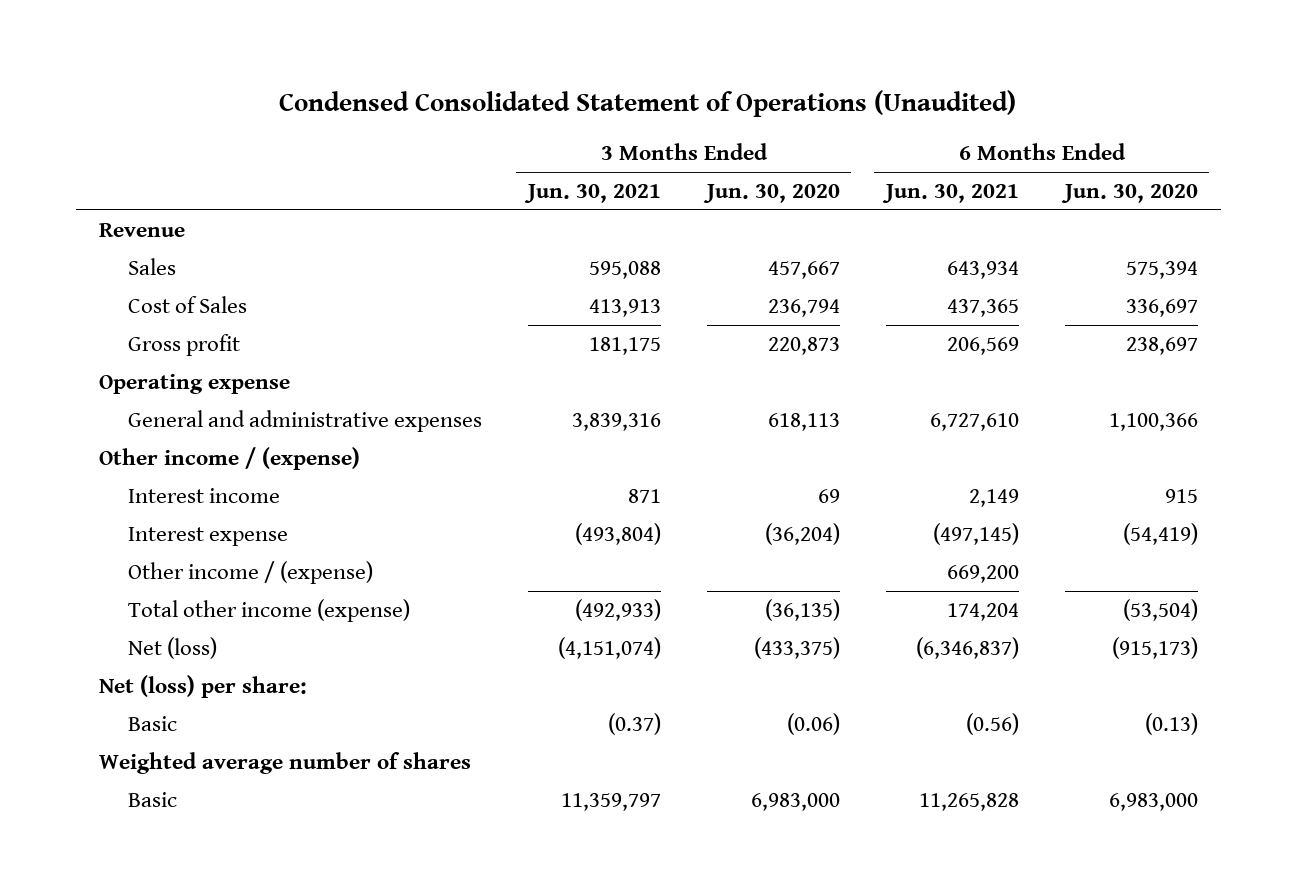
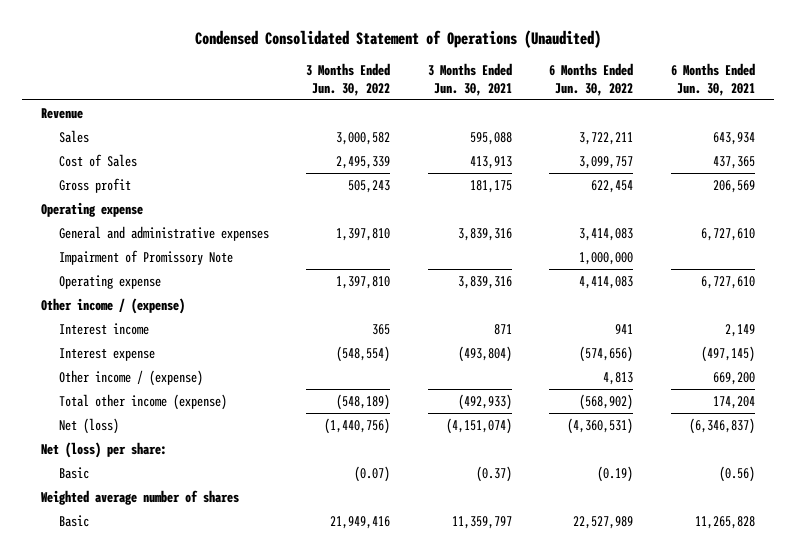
- | 3 Months Ended Jun. 30, 2021 | 3 Months Ended Jun. 30, 2020 | 6 Months Ended Jun. 30, 2021 | 6 Months Ended Jun. 30, 2020
+ | 3 Months Ended Jun. 30, 2022 | 3 Months Ended Jun. 30, 2021 | 6 Months Ended Jun. 30, 2022 | 6 Months Ended Jun. 30, 2021
+ Impairment of Promissory Note | | | 1,000,000 |
+ Operating expense | 1,397,810 | 3,839,316 | 4,414,083 | 6,727,610

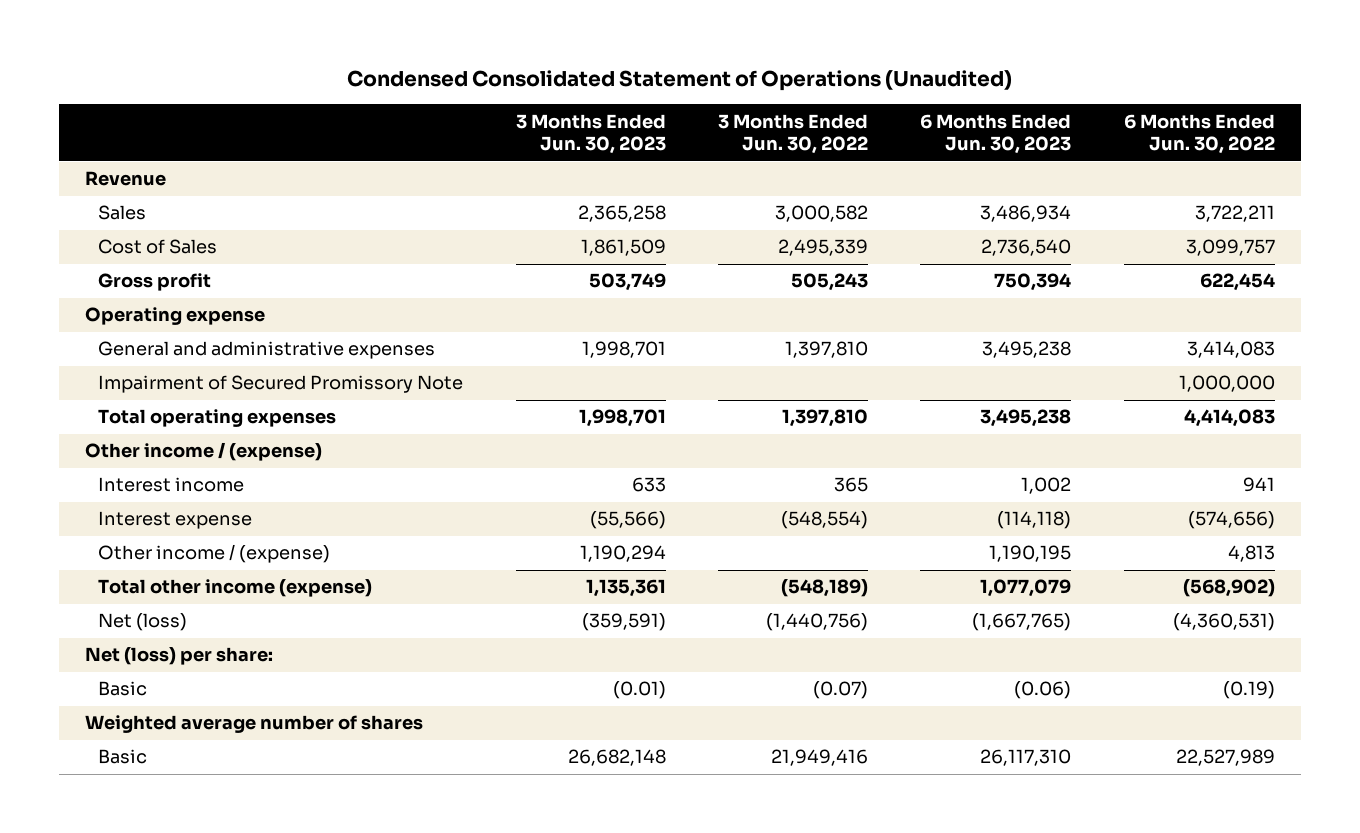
- | 3 Months Ended Jun. 30, 2022 | 3 Months Ended Jun. 30, 2021 | 6 Months Ended Jun. 30, 2022 | 6 Months Ended Jun. 30, 2021
+ | 3 Months Ended Jun. 30, 2023 | 3 Months Ended Jun. 30, 2022 | 6 Months Ended Jun. 30, 2023 | 6 Months Ended Jun. 30, 2022
- Impairment of Promissory Note | | | 1,000,000 |
- Operating expense | 1,397,810 | 3,839,316 | 4,414,083 | 6,727,610
+ Impairment of Secured Promissory Note | | | | 1,000,000
+ Total operating expenses | 1,998,701 | 1,397,810 | 3,495,238 | 4,414,083

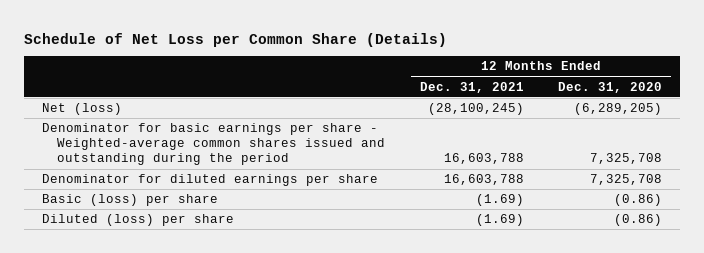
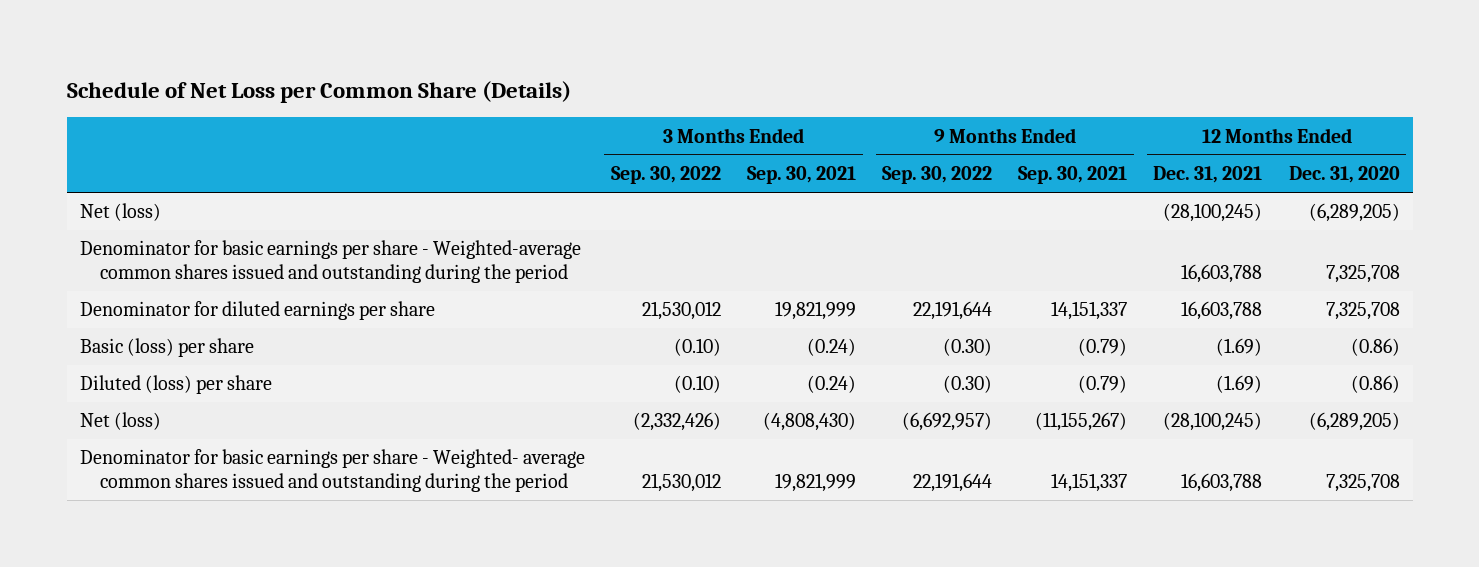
- | 12 Months Ended Dec. 31, 2021 | 12 Months Ended Dec. 31, 2020
+ | 3 Months Ended Sep. 30, 2022 | 3 Months Ended Sep. 30, 2021 | 9 Months Ended Sep. 30, 2022 | 9 Months Ended Sep. 30, 2021 | 12 Months Ended Dec. 31, 2021 | 12 Months Ended Dec. 31, 2020
+ Net (loss) | (2,332,426) | (4,808,430) | (6,692,957) | (11,155,267) | (28,100,245) | (6,289,205)
+ Denominator for basic earnings per share - Weighted- average common shares issued and outstanding during the period | 21,530,012 | 19,821,999 | 22,191,644 | 14,151,337 | 16,603,788 | 7,325,708

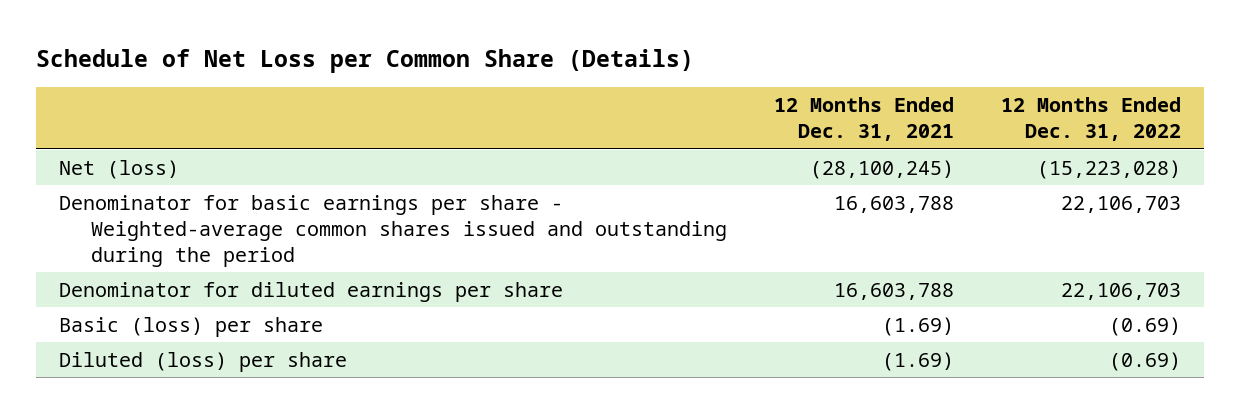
- | 3 Months Ended Sep. 30, 2022 | 3 Months Ended Sep. 30, 2021 | 9 Months Ended Sep. 30, 2022 | 9 Months Ended Sep. 30, 2021 | 12 Months Ended Dec. 31, 2021 | 12 Months Ended Dec. 31, 2020
+ | 12 Months Ended Dec. 31, 2021 | 12 Months Ended Dec. 31, 2022
- Net (loss) | (2,332,426) | (4,808,430) | (6,692,957) | (11,155,267) | (28,100,245) | (6,289,205)
- Denominator for basic earnings per share - Weighted- average common shares issued and outstanding during the period | 21,530,012 | 19,821,999 | 22,191,644 | 14,151,337 | 16,603,788 | 7,325,708

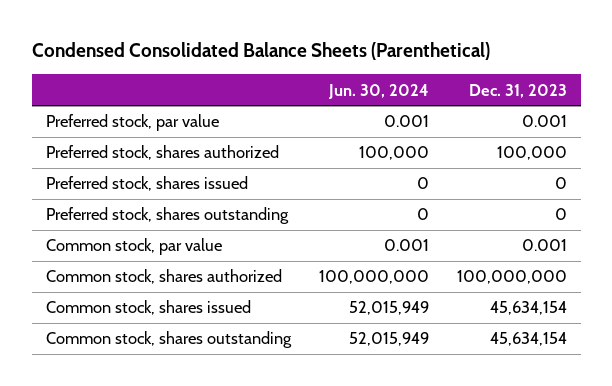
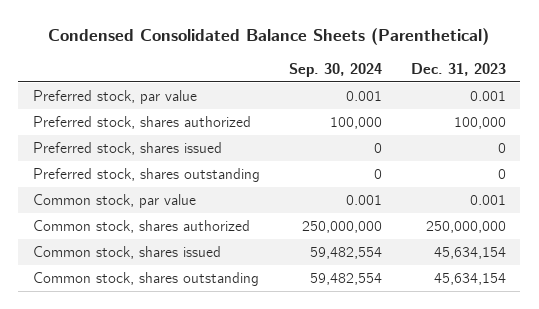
- | Jun. 30, 2024 | Dec. 31, 2023
+ | Sep. 30, 2024 | Dec. 31, 2023
- Common stock, shares authorized | 100,000,000 | 100,000,000
+ Common stock, shares authorized | 250,000,000 | 250,000,000

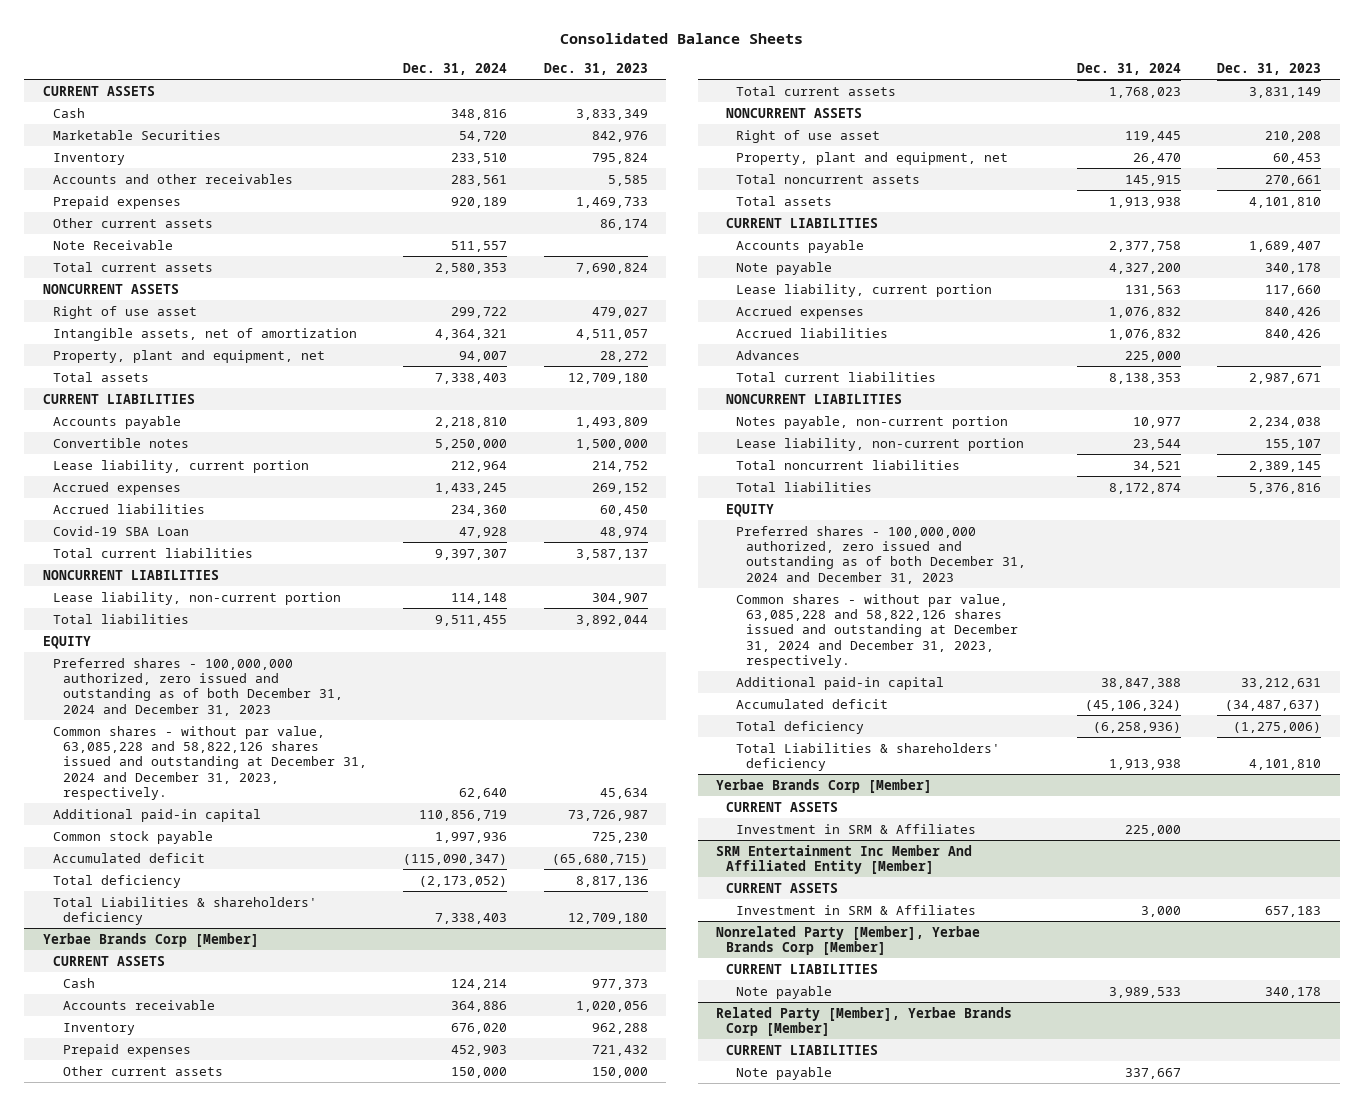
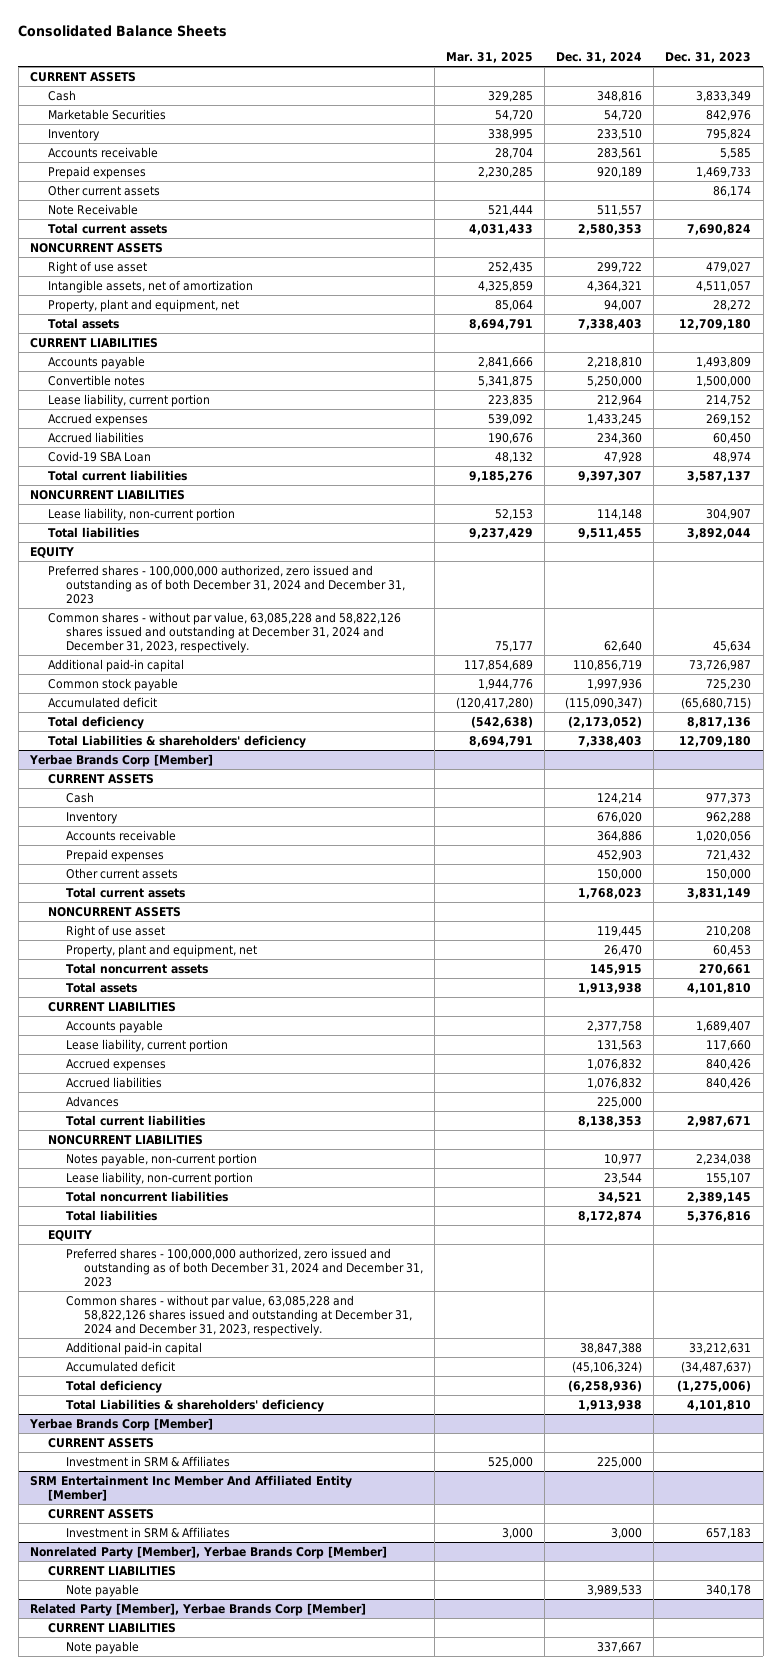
- | Dec. 31, 2024 | Dec. 31, 2023
+ | Mar. 31, 2025 | Dec. 31, 2024 | Dec. 31, 2023
- Accounts and other receivables | 283,561 | 5,585
+ Accounts receivable | 28,704 | 283,561 | 5,585
@ Yerbae Brands Corp [Member]
moved down: Accounts receivable | | 364,886 | 1,020,056
- Note payable | 4,327,200 | 340,178

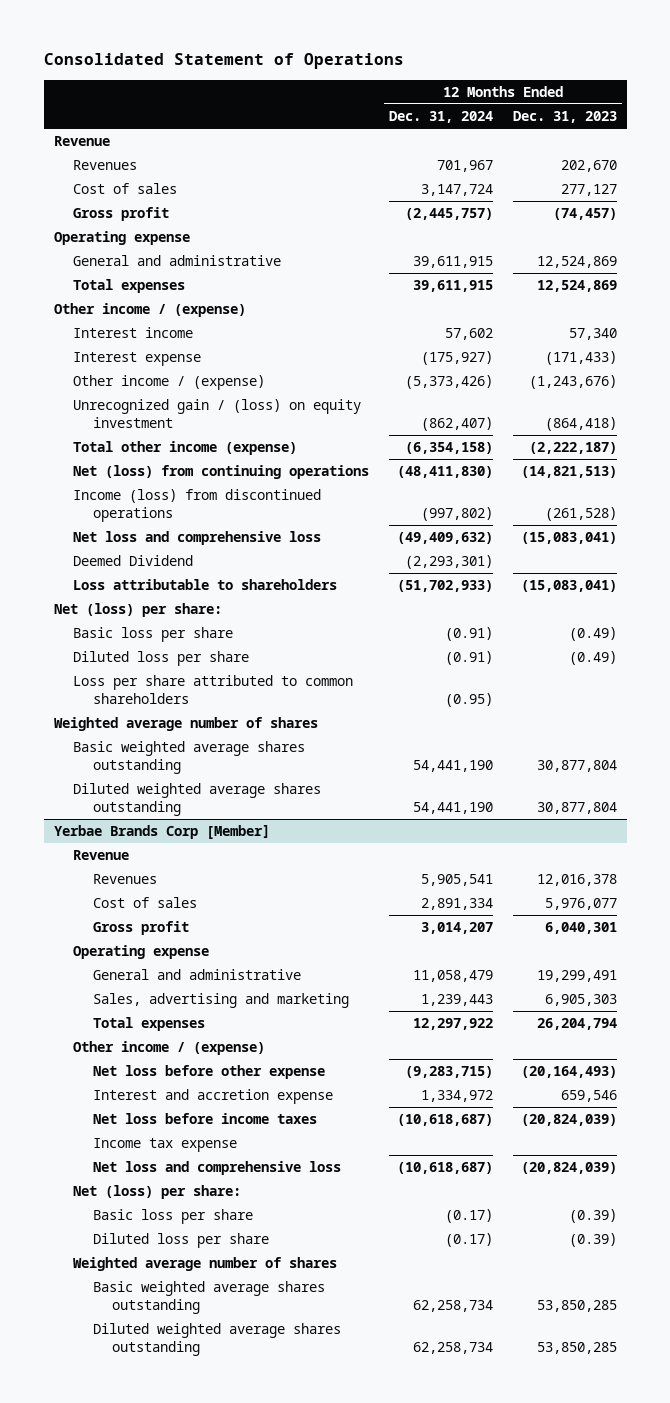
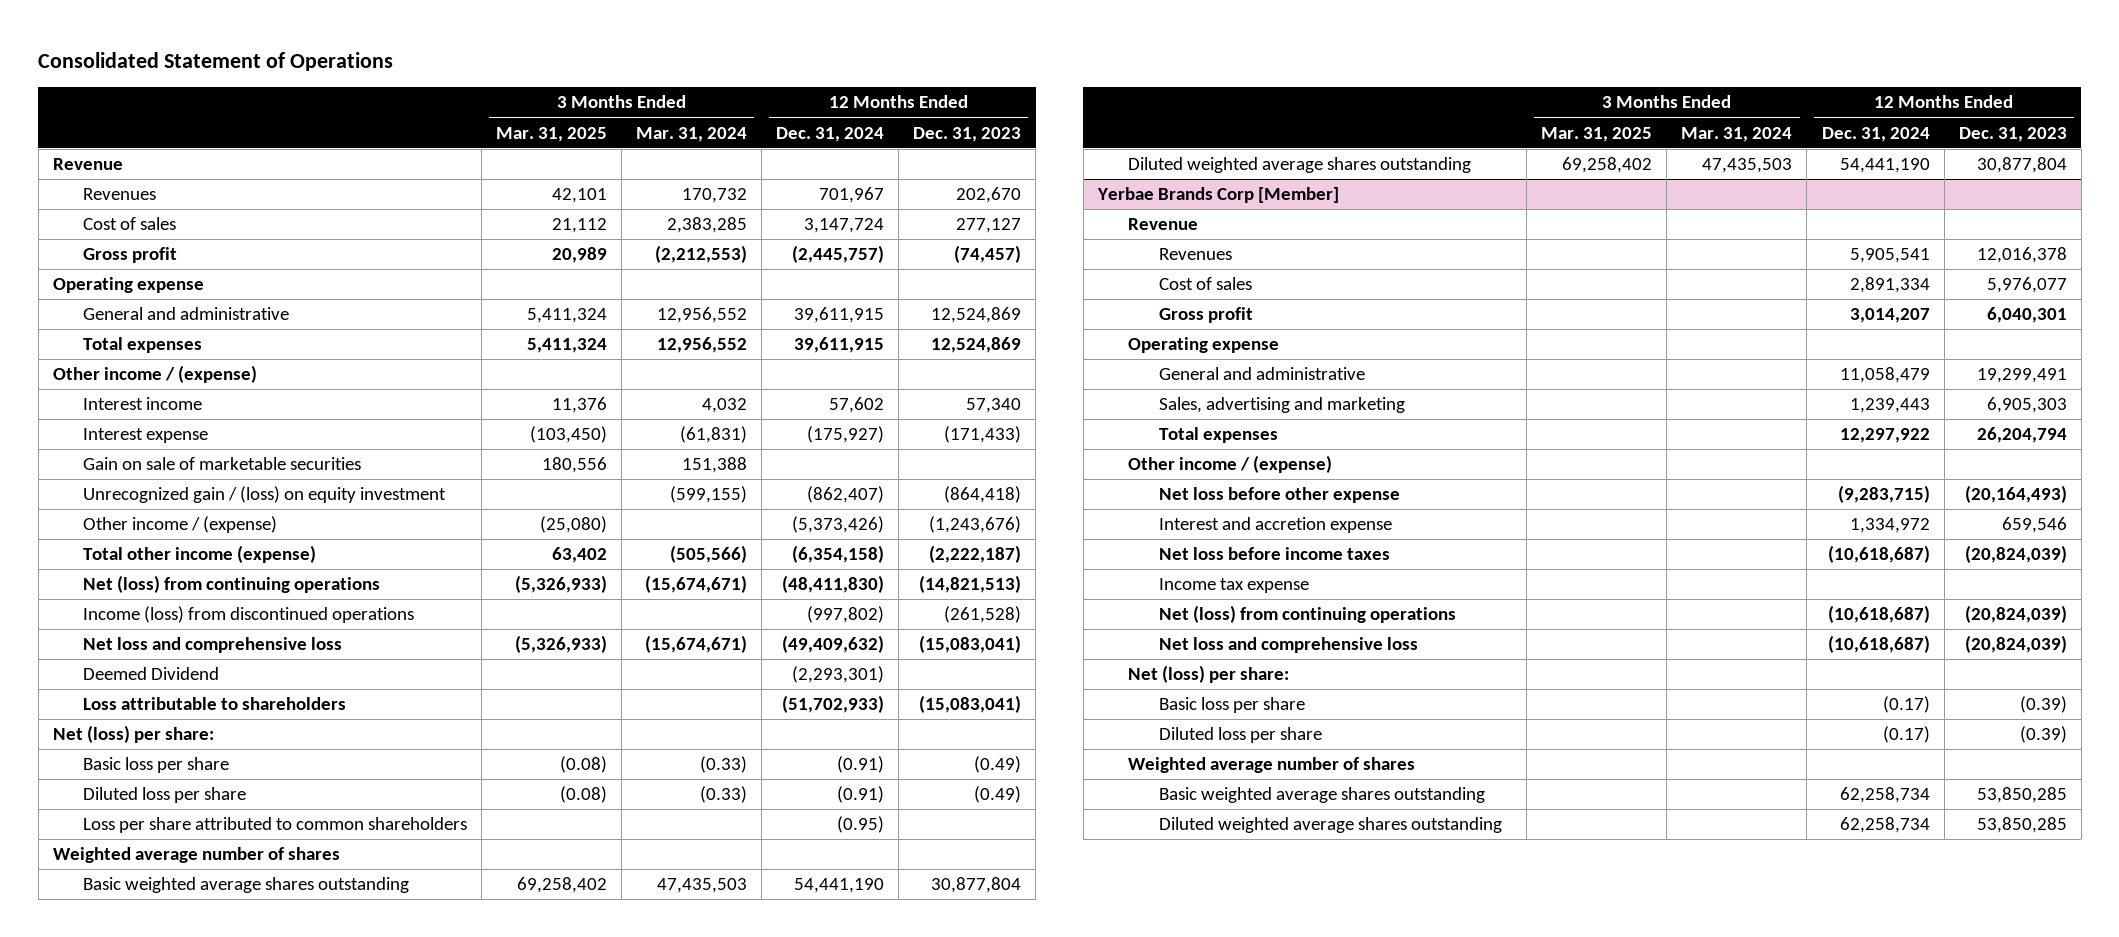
- | 12 Months Ended Dec. 31, 2024 | 12 Months Ended Dec. 31, 2023
+ | 3 Months Ended Mar. 31, 2025 | 3 Months Ended Mar. 31, 2024 | 12 Months Ended Dec. 31, 2024 | 12 Months Ended Dec. 31, 2023
+ Gain on sale of marketable securities | 180,556 | 151,388 | |
moved down: Other income / (expense) | (25,080) | | (5,373,426) | (1,243,676)
@ Yerbae Brands Corp [Member]
+ Net (loss) from continuing operations | | | (10,618,687) | (20,824,039)

